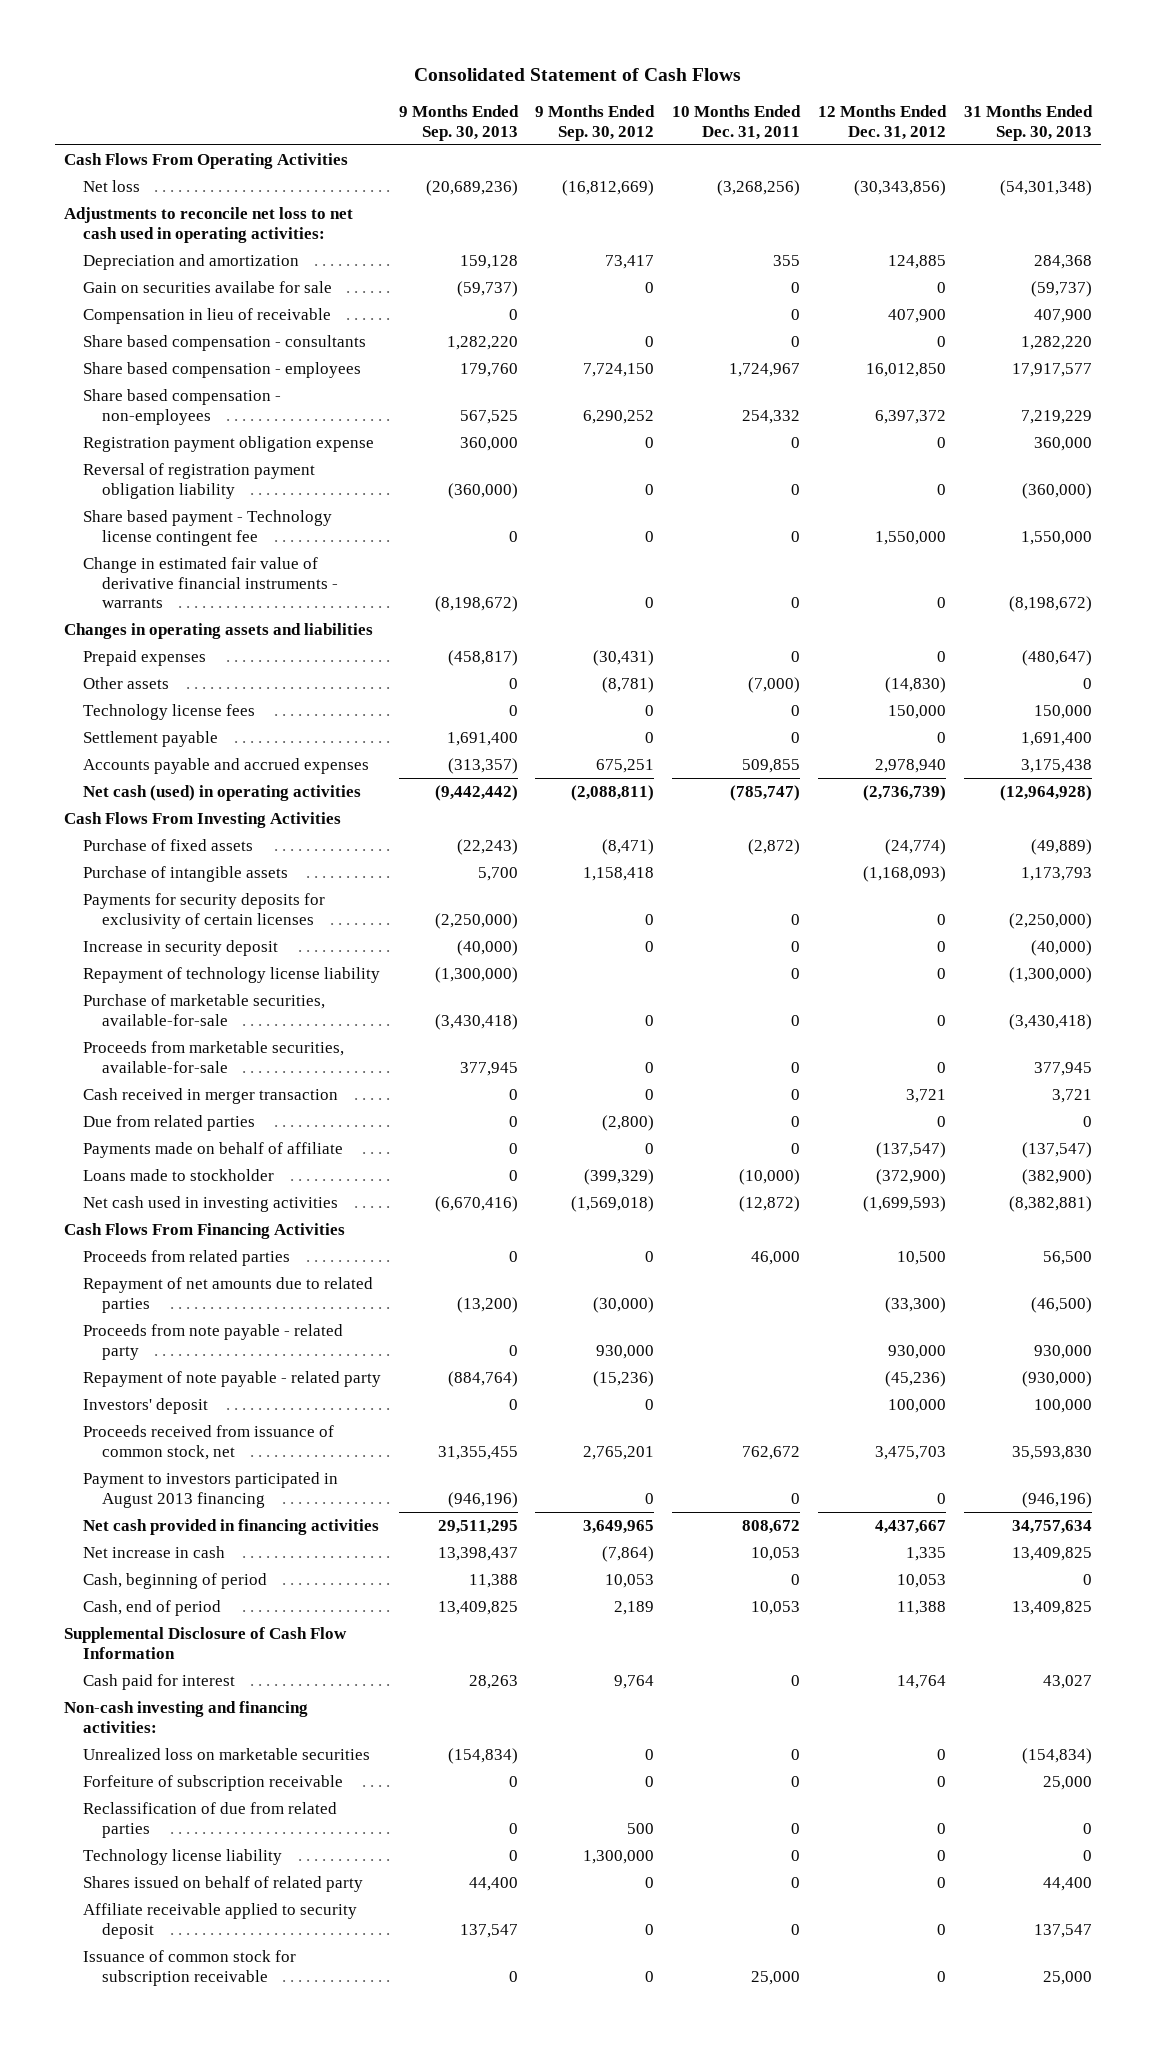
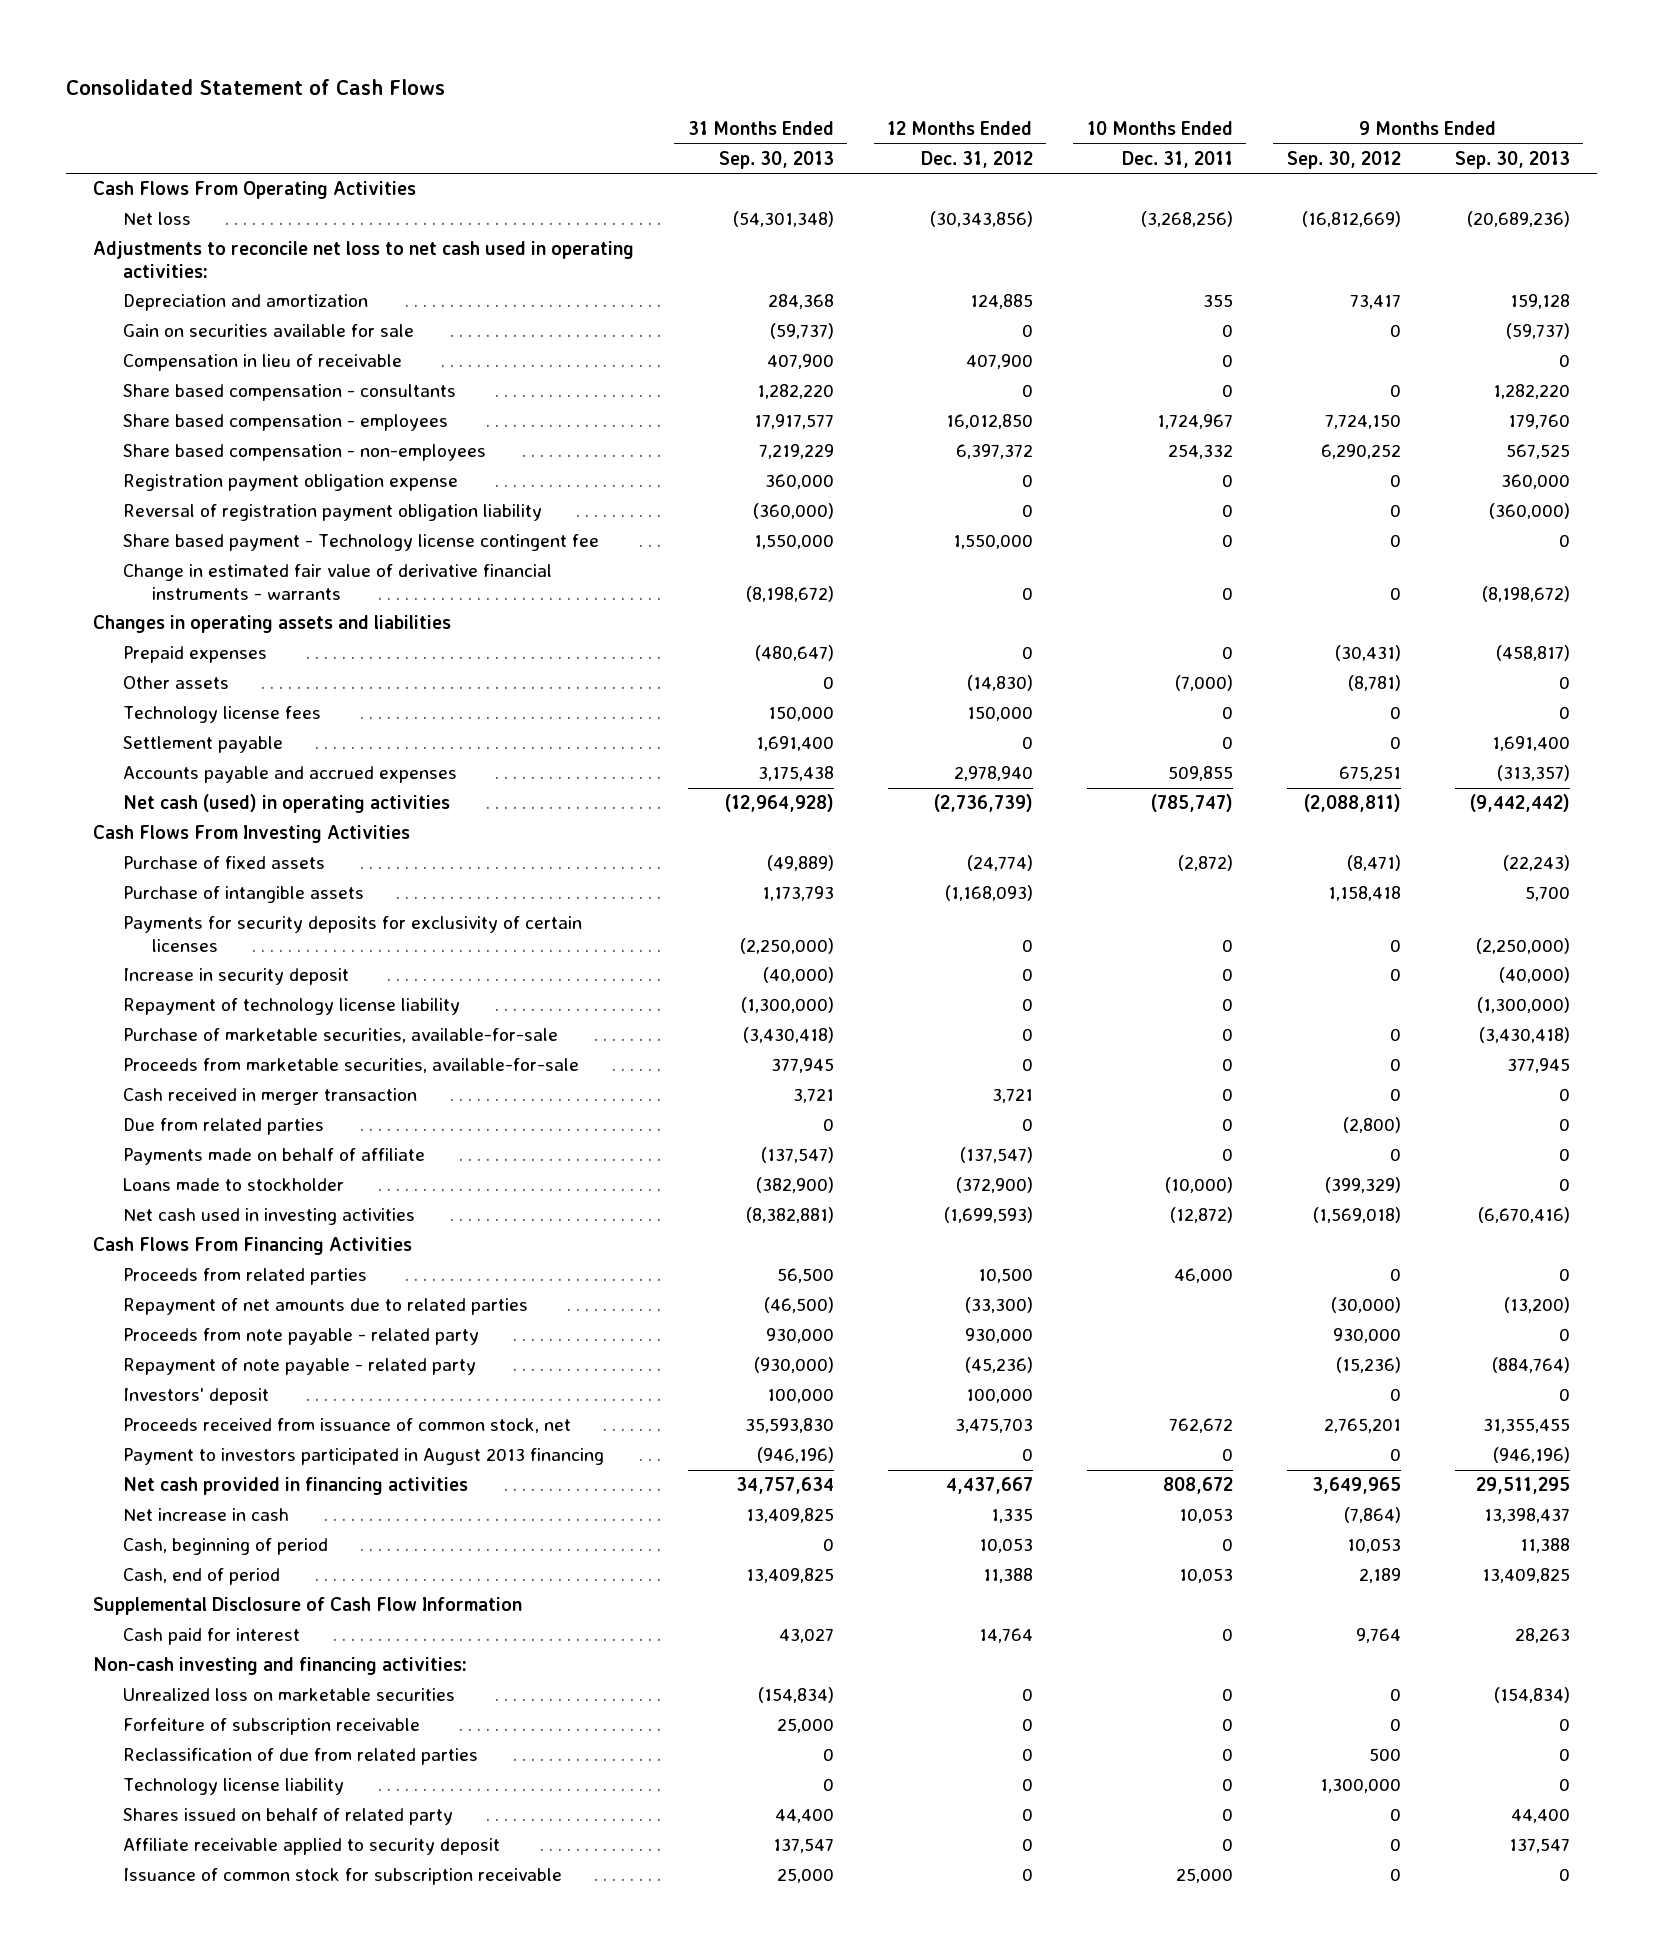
- | 9 Months Ended Sep. 30, 2013 | 9 Months Ended Sep. 30, 2012 | 10 Months Ended Dec. 31, 2011 | 12 Months Ended Dec. 31, 2012 | 31 Months Ended Sep. 30, 2013
+ | 31 Months Ended Sep. 30, 2013 | 12 Months Ended Dec. 31, 2012 | 10 Months Ended Dec. 31, 2011 | 9 Months Ended Sep. 30, 2012 | 9 Months Ended Sep. 30, 2013
- Gain on securities availabe for sale | (59,737) | 0 | 0 | 0 | (59,737)
+ Gain on securities available for sale | (59,737) | 0 | 0 | 0 | (59,737)

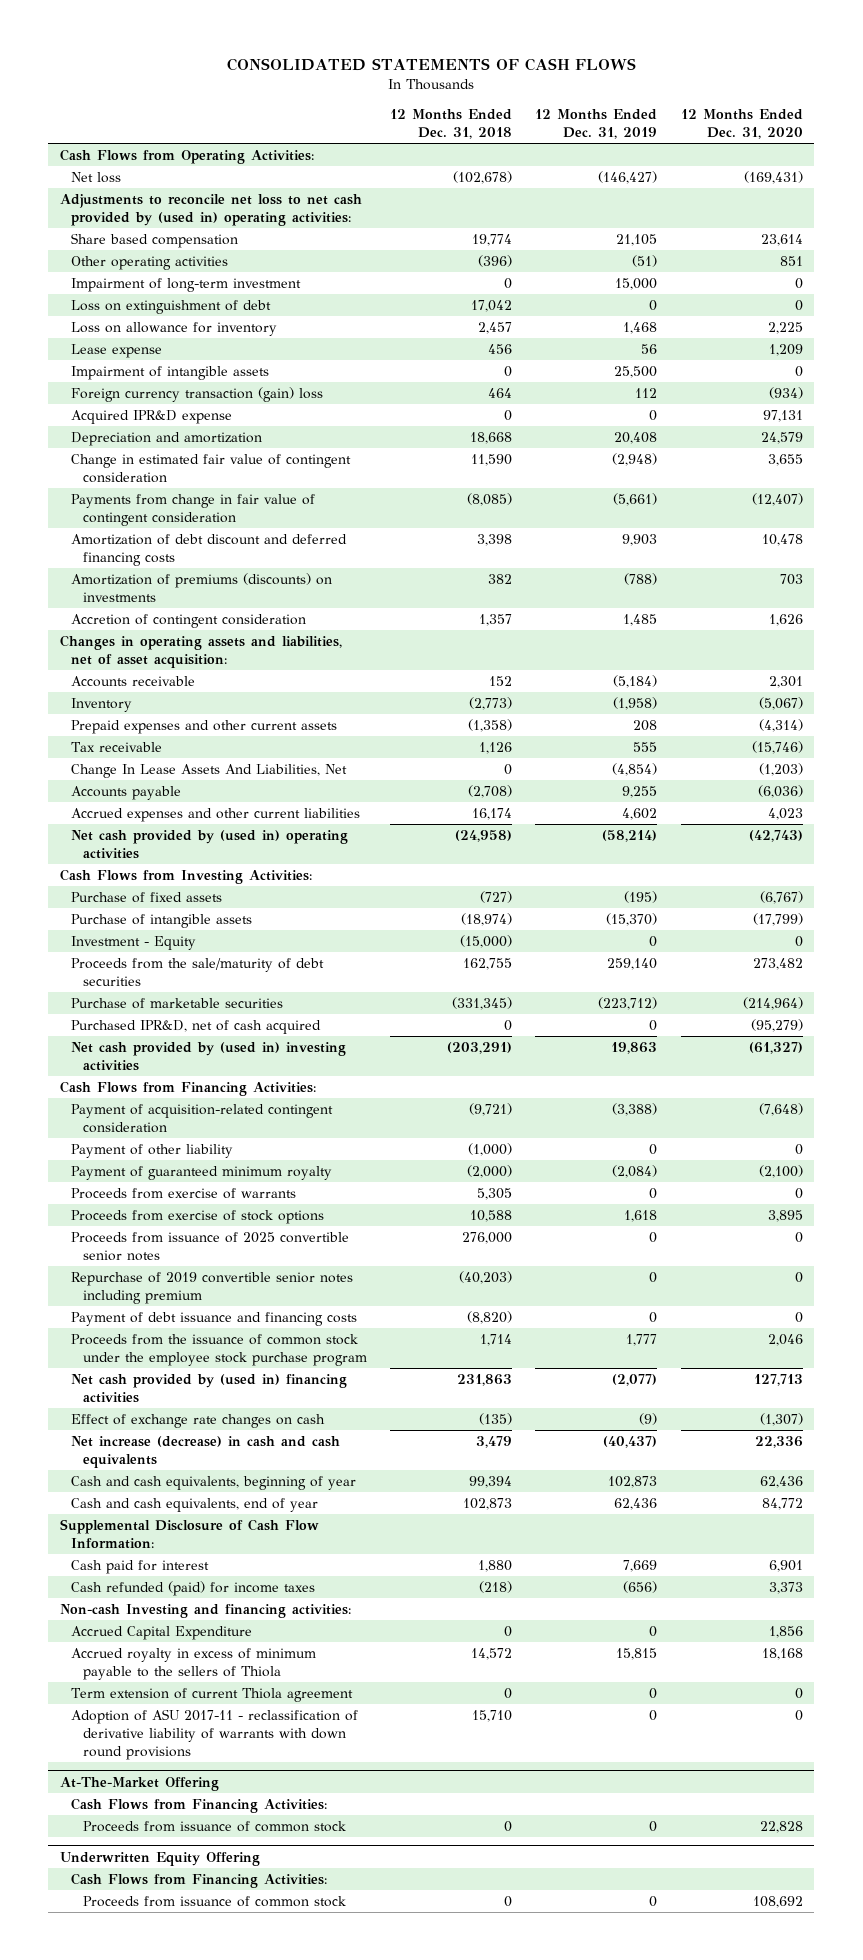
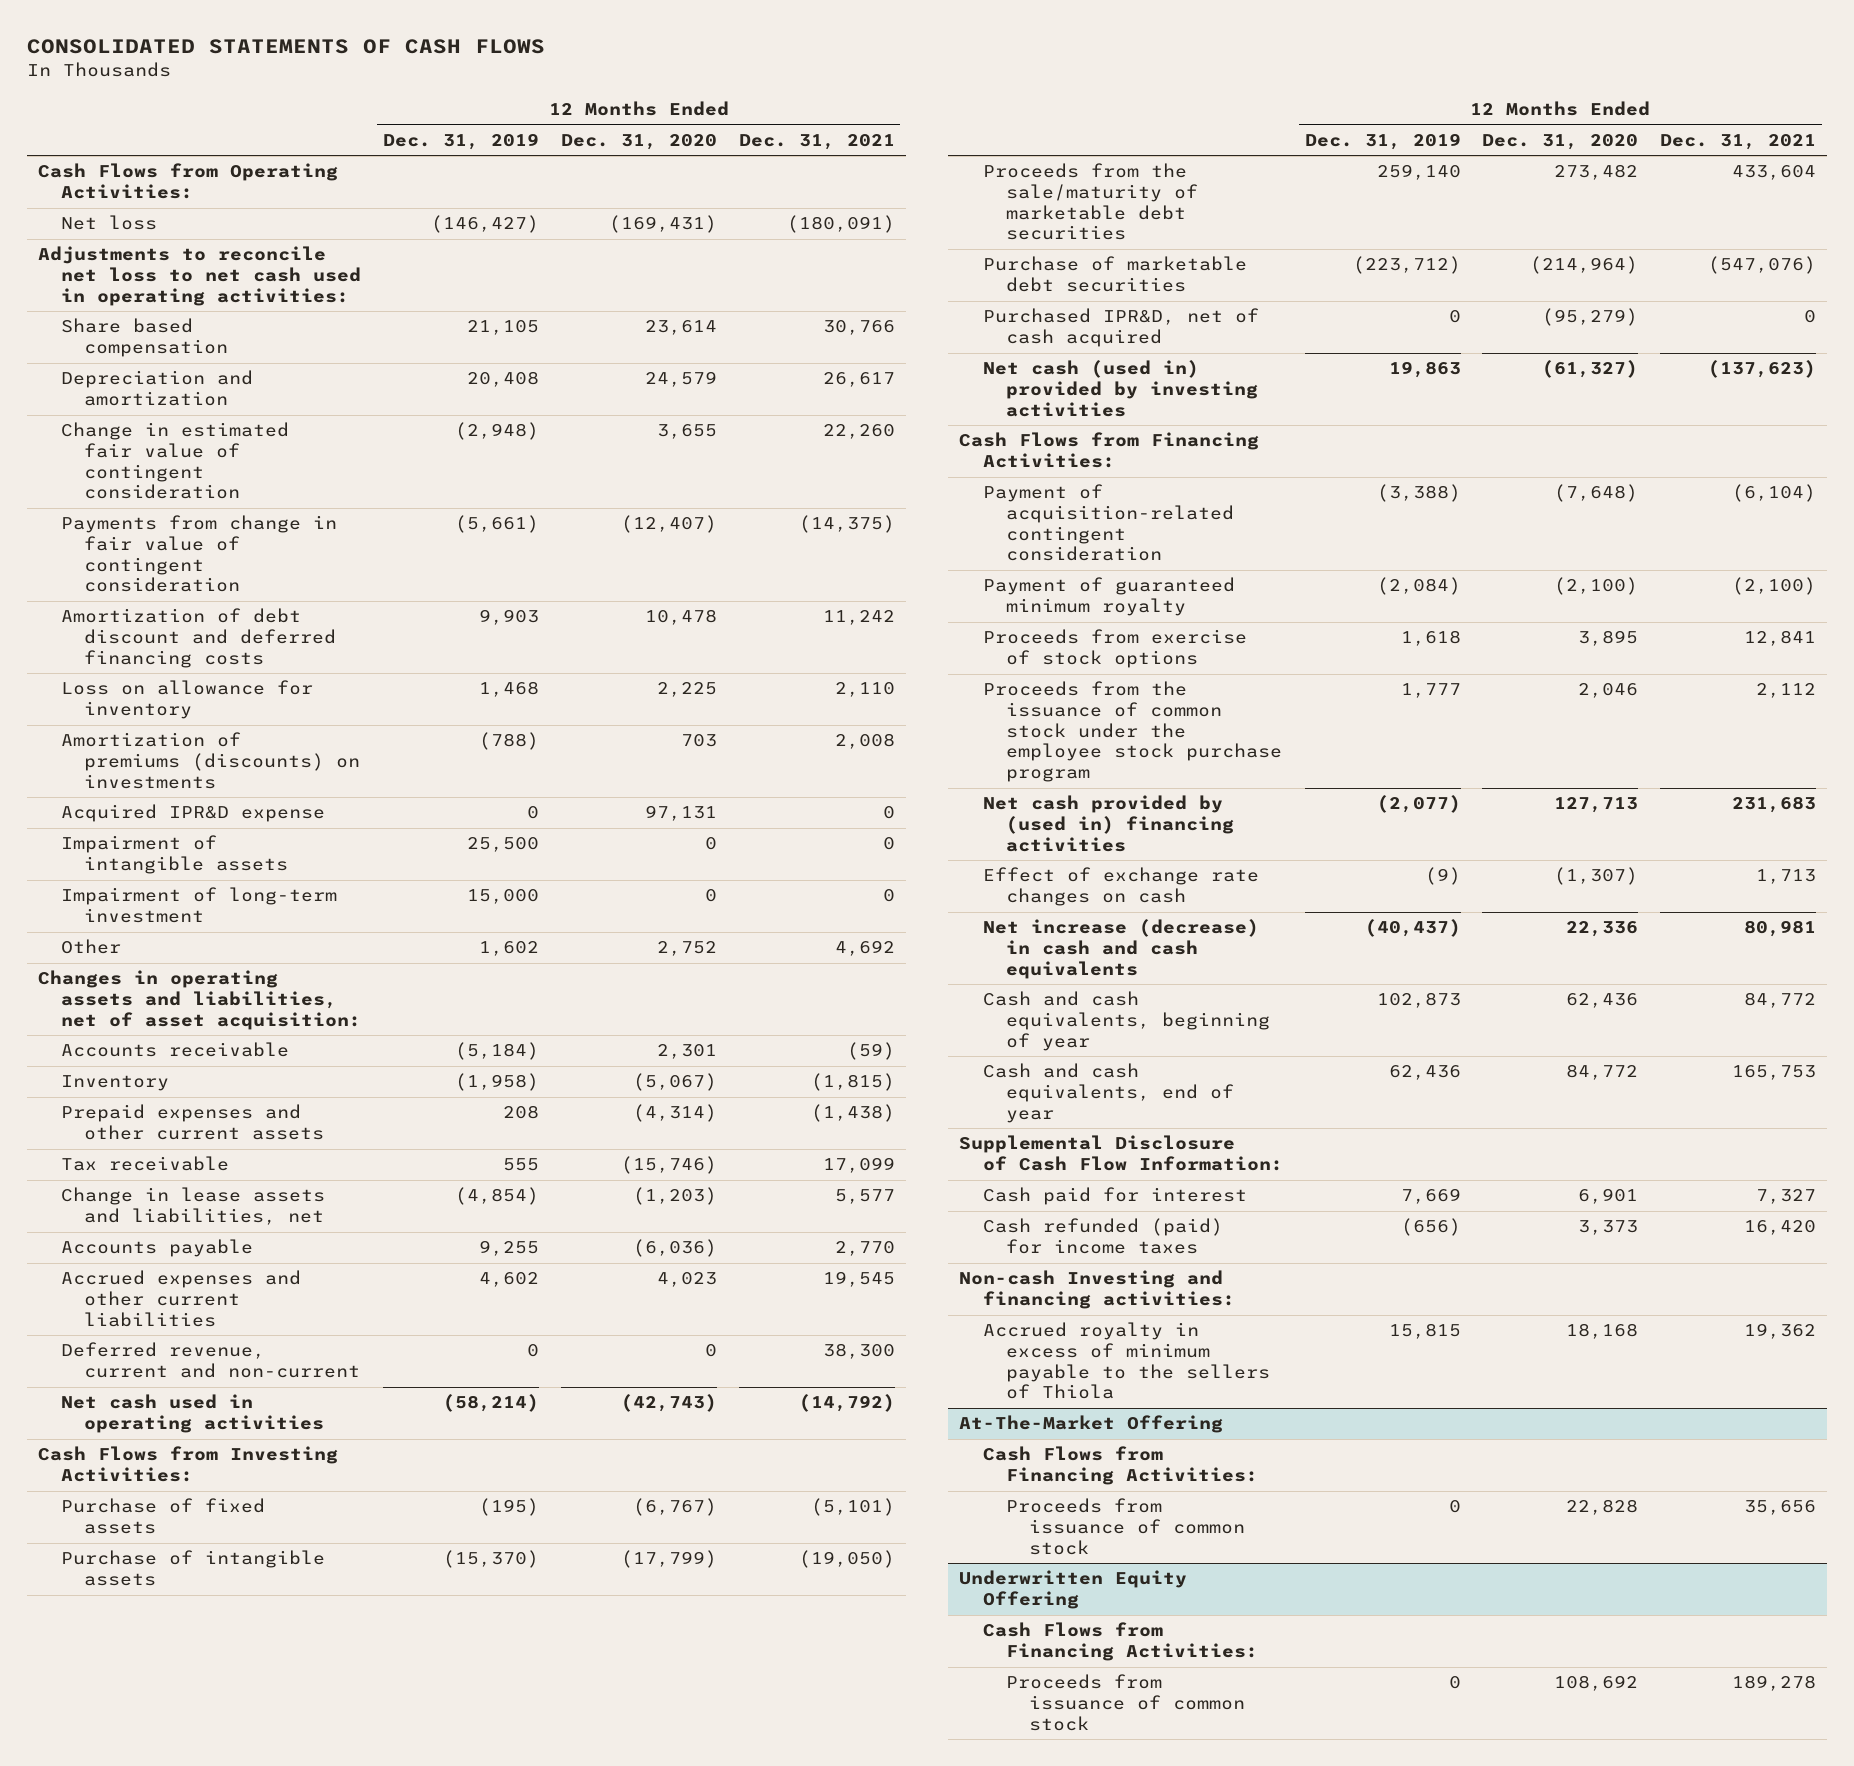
- | 12 Months Ended Dec. 31, 2018 | 12 Months Ended Dec. 31, 2019 | 12 Months Ended Dec. 31, 2020
+ | 12 Months Ended Dec. 31, 2019 | 12 Months Ended Dec. 31, 2020 | 12 Months Ended Dec. 31, 2021
- Adjustments to reconcile net loss to net cash provided by (used in) operating activities:
+ Adjustments to reconcile net loss to net cash used in operating activities:
- Other operating activities | (396) | (51) | 851
- Loss on extinguishment of debt | 17,042 | 0 | 0
- Lease expense | 456 | 56 | 1,209
- Foreign currency transaction (gain) loss | 464 | 112 | (934)
moved down: Loss on allowance for inventory | 1,468 | 2,225 | 2,110
- Accretion of contingent consideration | 1,357 | 1,485 | 1,626
moved down: Acquired IPR&D expense | 0 | 97,131 | 0
moved down: Impairment of intangible assets | 25,500 | 0 | 0
moved down: Impairment of long-term investment | 15,000 | 0 | 0
+ Other | 1,602 | 2,752 | 4,692
- Change In Lease Assets And Liabilities, Net | 0 | (4,854) | (1,203)
+ Change in lease assets and liabilities, net | (4,854) | (1,203) | 5,577
- Net cash provided by (used in) operating activities | (24,958) | (58,214) | (42,743)
+ Deferred revenue, current and non-current | 0 | 0 | 38,300
+ Net cash used in operating activities | (58,214) | (42,743) | (14,792)
- Investment - Equity | (15,000) | 0 | 0
- Proceeds from the sale/maturity of debt securities | 162,755 | 259,140 | 273,482
- Purchase of marketable securities | (331,345) | (223,712) | (214,964)
+ Proceeds from the sale/maturity of marketable debt securities | 259,140 | 273,482 | 433,604
+ Purchase of marketable debt securities | (223,712) | (214,964) | (547,076)
- Net cash provided by (used in) investing activities | (203,291) | 19,863 | (61,327)
+ Net cash (used in) provided by investing activities | 19,863 | (61,327) | (137,623)
- Payment of other liability | (1,000) | 0 | 0
- Proceeds from exercise of warrants | 5,305 | 0 | 0
- Proceeds from issuance of 2025 convertible senior notes | 276,000 | 0 | 0
- Repurchase of 2019 convertible senior notes including premium | (40,203) | 0 | 0
- Payment of debt issuance and financing costs | (8,820) | 0 | 0
- Accrued Capital Expenditure | 0 | 0 | 1,856
- Term extension of current Thiola agreement | 0 | 0 | 0
- Adoption of ASU 2017-11 - reclassification of derivative liability of warrants with down round provisions | 15,710 | 0 | 0

